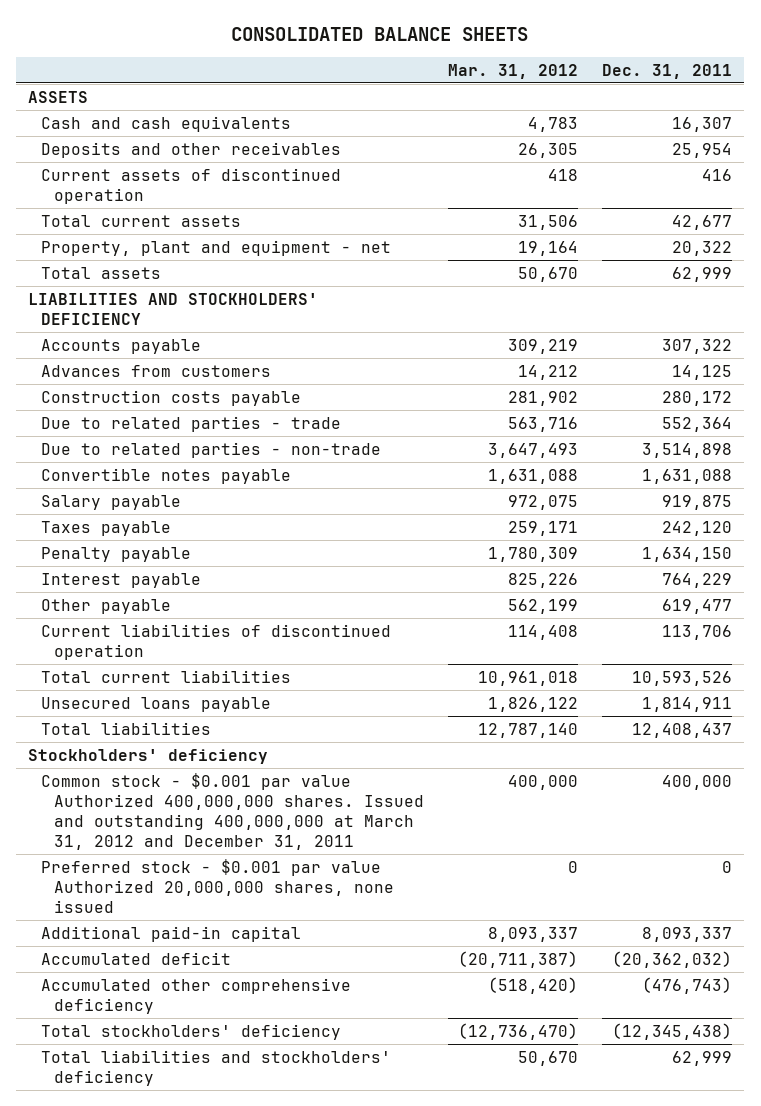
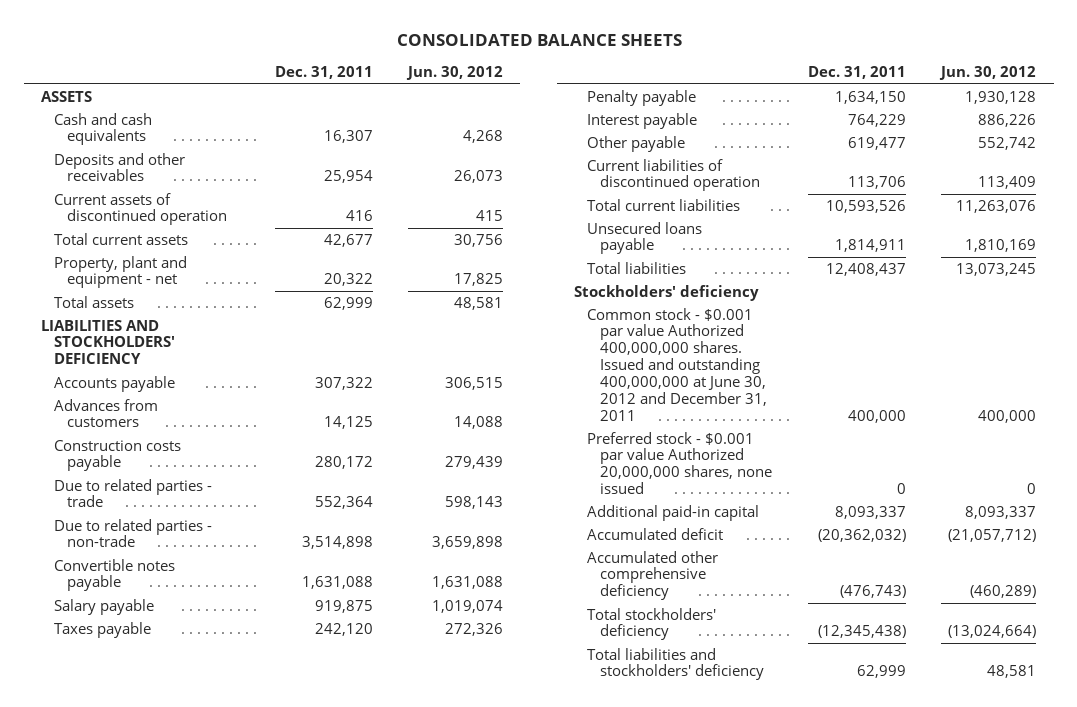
- | Mar. 31, 2012 | Dec. 31, 2011
+ | Dec. 31, 2011 | Jun. 30, 2012
- Common stock - $0.001 par value Authorized 400,000,000 shares. Issued and outstanding 400,000,000 at March 31, 2012 and December 31, 2011 | 400,000 | 400,000
+ Common stock - $0.001 par value Authorized 400,000,000 shares. Issued and outstanding 400,000,000 at June 30, 2012 and December 31, 2011 | 400,000 | 400,000

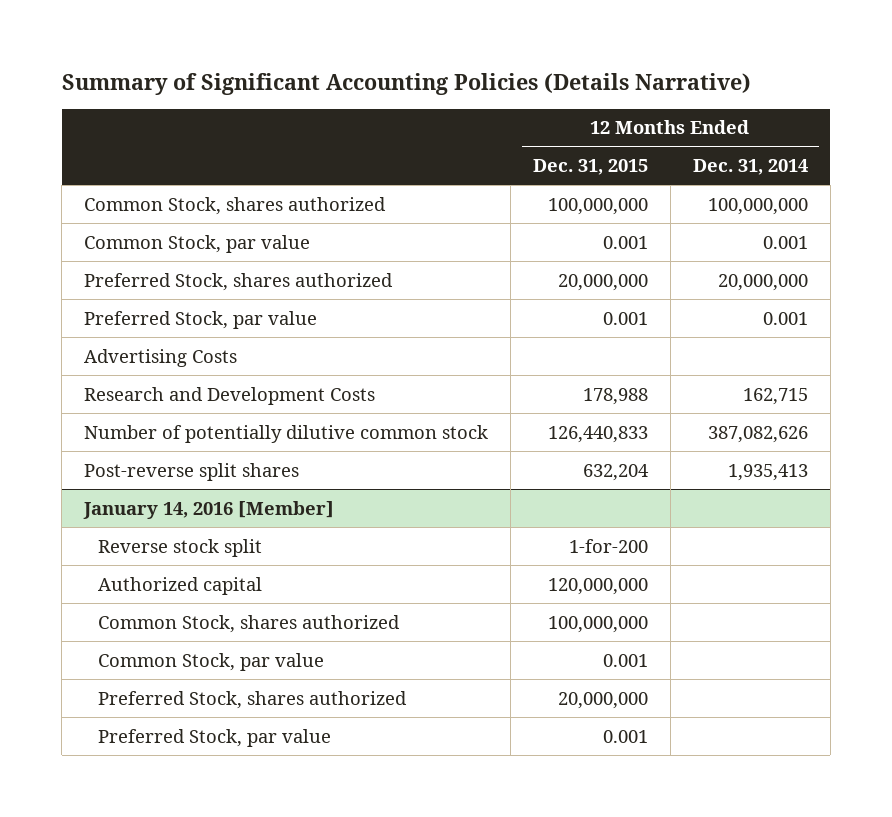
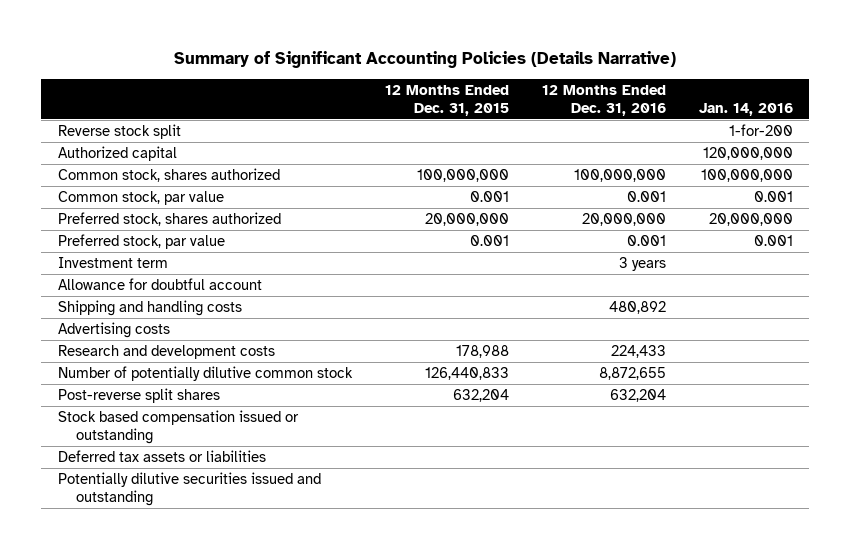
- | 12 Months Ended Dec. 31, 2015 | 12 Months Ended Dec. 31, 2014
+ | 12 Months Ended Dec. 31, 2015 | 12 Months Ended Dec. 31, 2016 | Jan. 14, 2016
- Common Stock, shares authorized | 100,000,000 | 100,000,000
- Common Stock, par value | 0.001 | 0.001
- Preferred Stock, shares authorized | 20,000,000 | 20,000,000
- Preferred Stock, par value | 0.001 | 0.001
- Advertising Costs
- Research and Development Costs | 178,988 | 162,715
+ Reverse stock split | | | 1-for-200
+ Authorized capital | | | 120,000,000
+ Common stock, shares authorized | 100,000,000 | 100,000,000 | 100,000,000
+ Common stock, par value | 0.001 | 0.001 | 0.001
+ Preferred stock, shares authorized | 20,000,000 | 20,000,000 | 20,000,000
+ Preferred stock, par value | 0.001 | 0.001 | 0.001
+ Investment term | | 3 years |
+ Allowance for doubtful account
+ Shipping and handling costs | | 480,892 |
+ Advertising costs
+ Research and development costs | 178,988 | 224,433 |
- January 14, 2016 [Member]
- Reverse stock split | 1-for-200 |
- Authorized capital | 120,000,000 |
- Common Stock, shares authorized | 100,000,000 |
- Common Stock, par value | 0.001 |
- Preferred Stock, shares authorized | 20,000,000 |
- Preferred Stock, par value | 0.001 |
+ Stock based compensation issued or outstanding
+ Deferred tax assets or liabilities
+ Potentially dilutive securities issued and outstanding

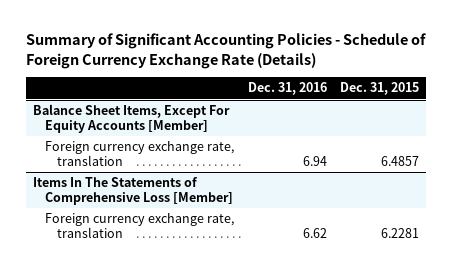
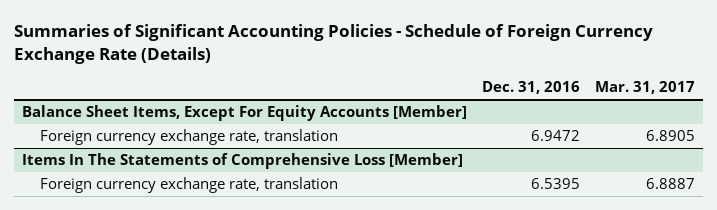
- Summary of Significant Accounting Policies - Schedule of Foreign Currency Exchange Rate (Details)
+ Summaries of Significant Accounting Policies - Schedule of Foreign Currency Exchange Rate (Details)
- | Dec. 31, 2016 | Dec. 31, 2015
+ | Dec. 31, 2016 | Mar. 31, 2017
@ Balance Sheet Items, Except For Equity Accounts [Member]
- Foreign currency exchange rate, translation | 6.94 | 6.4857
+ Foreign currency exchange rate, translation | 6.9472 | 6.8905
@ Items In The Statements of Comprehensive Loss [Member]
- Foreign currency exchange rate, translation | 6.62 | 6.2281
+ Foreign currency exchange rate, translation | 6.5395 | 6.8887

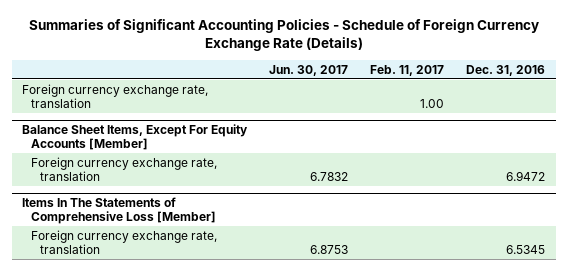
- | Dec. 31, 2016 | Mar. 31, 2017
+ | Jun. 30, 2017 | Feb. 11, 2017 | Dec. 31, 2016
+ Foreign currency exchange rate, translation | | 1.00 |
@ Items In The Statements of Comprehensive Loss [Member]
- Foreign currency exchange rate, translation | 6.5395 | 6.8887
+ Foreign currency exchange rate, translation | 6.8753 | | 6.5345

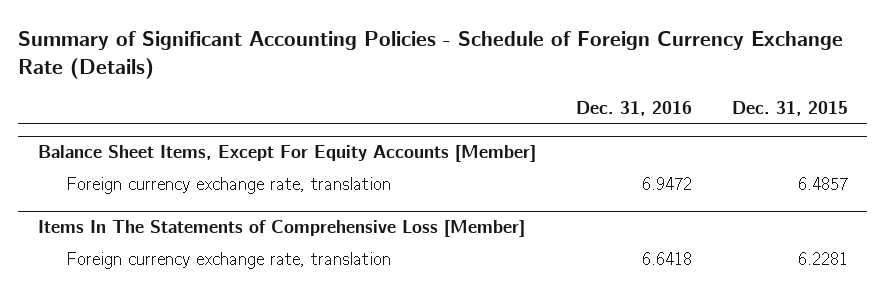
- Summaries of Significant Accounting Policies - Schedule of Foreign Currency Exchange Rate (Details)
+ Summary of Significant Accounting Policies - Schedule of Foreign Currency Exchange Rate (Details)
- | Jun. 30, 2017 | Feb. 11, 2017 | Dec. 31, 2016
+ | Dec. 31, 2016 | Dec. 31, 2015
- Foreign currency exchange rate, translation | | 1.00 |
@ Items In The Statements of Comprehensive Loss [Member]
- Foreign currency exchange rate, translation | 6.8753 | | 6.5345
+ Foreign currency exchange rate, translation | 6.6418 | 6.2281

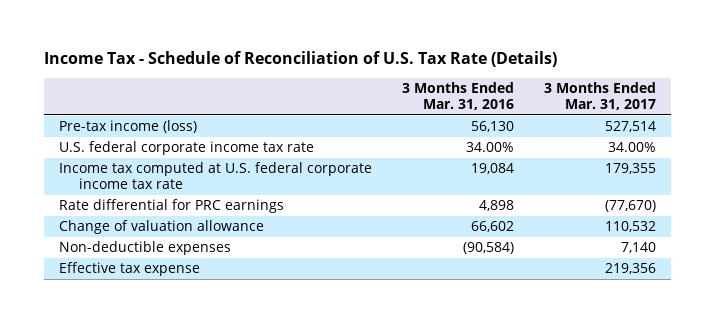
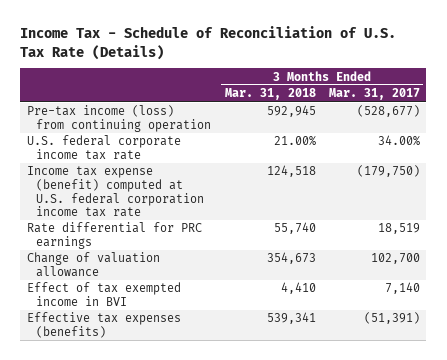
- | 3 Months Ended Mar. 31, 2016 | 3 Months Ended Mar. 31, 2017
+ | 3 Months Ended Mar. 31, 2018 | 3 Months Ended Mar. 31, 2017
- Pre-tax income (loss) | 56,130 | 527,514
+ Pre-tax income (loss) from continuing operation | 592,945 | (528,677)
- Income tax computed at U.S. federal corporate income tax rate | 19,084 | 179,355
- Rate differential for PRC earnings | 4,898 | (77,670)
- Change of valuation allowance | 66,602 | 110,532
- Non-deductible expenses | (90,584) | 7,140
- Effective tax expense | | 219,356
+ Income tax expense (benefit) computed at U.S. federal corporation income tax rate | 124,518 | (179,750)
+ Rate differential for PRC earnings | 55,740 | 18,519
+ Change of valuation allowance | 354,673 | 102,700
+ Effect of tax exempted income in BVI | 4,410 | 7,140
+ Effective tax expenses (benefits) | 539,341 | (51,391)

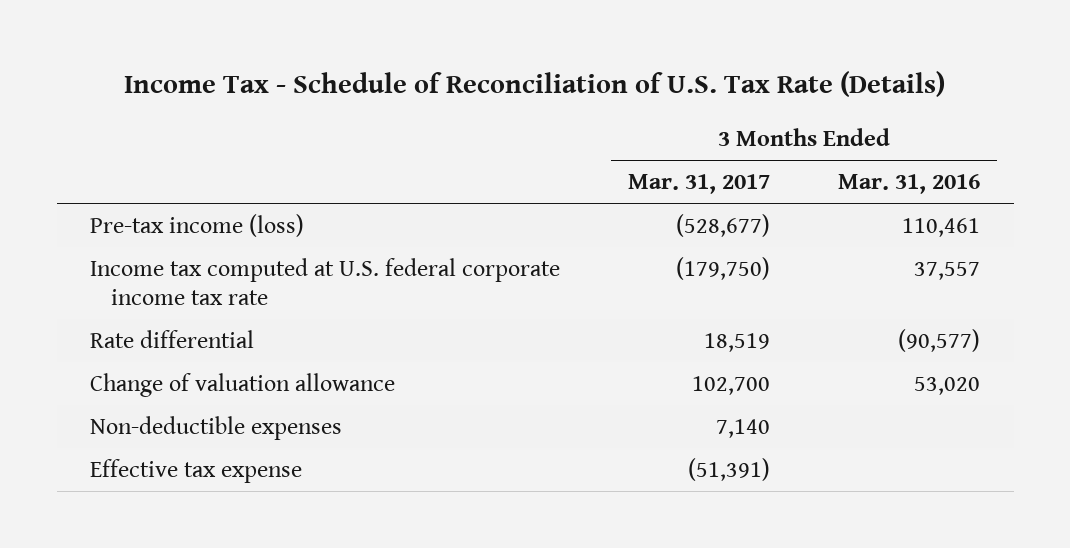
- | 3 Months Ended Mar. 31, 2018 | 3 Months Ended Mar. 31, 2017
+ | 3 Months Ended Mar. 31, 2017 | 3 Months Ended Mar. 31, 2016
- Pre-tax income (loss) from continuing operation | 592,945 | (528,677)
- U.S. federal corporate income tax rate | 21.00% | 34.00%
- Income tax expense (benefit) computed at U.S. federal corporation income tax rate | 124,518 | (179,750)
- Rate differential for PRC earnings | 55,740 | 18,519
+ Pre-tax income (loss) | (528,677) | 110,461
+ Income tax computed at U.S. federal corporate income tax rate | (179,750) | 37,557
+ Rate differential | 18,519 | (90,577)
- Effect of tax exempted income in BVI | 4,410 | 7,140
- Effective tax expenses (benefits) | 539,341 | (51,391)
+ Non-deductible expenses | 7,140 |
+ Effective tax expense | (51,391) |

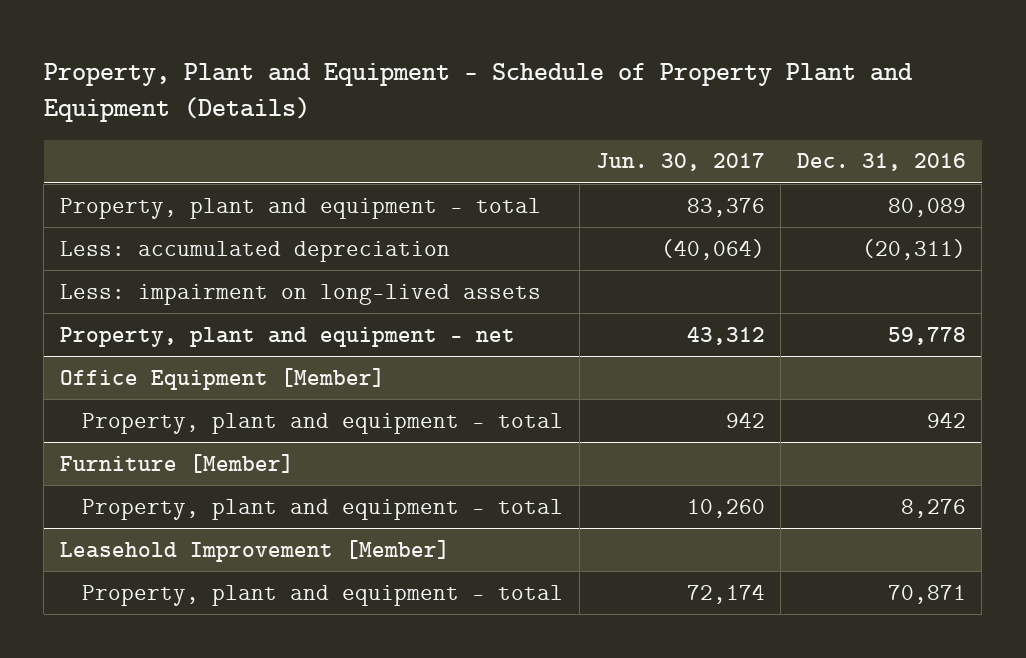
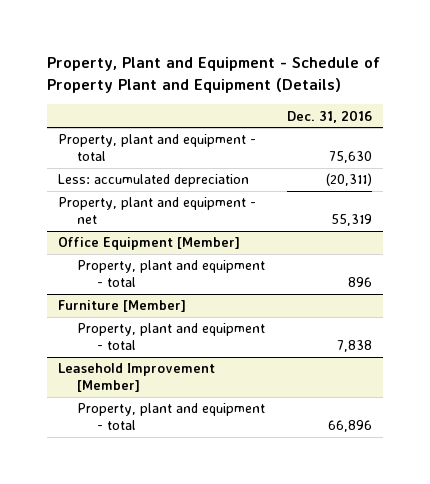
- | Jun. 30, 2017 | Dec. 31, 2016
+ | Dec. 31, 2016
- Property, plant and equipment - total | 83,376 | 80,089
+ Property, plant and equipment - total | 75,630
- Less: impairment on long-lived assets
- Property, plant and equipment - net | 43,312 | 59,778
+ Property, plant and equipment - net | 55,319
@ Office Equipment [Member]
- Property, plant and equipment - total | 942 | 942
+ Property, plant and equipment - total | 896
@ Furniture [Member]
- Property, plant and equipment - total | 10,260 | 8,276
+ Property, plant and equipment - total | 7,838
@ Leasehold Improvement [Member]
- Property, plant and equipment - total | 72,174 | 70,871
+ Property, plant and equipment - total | 66,896

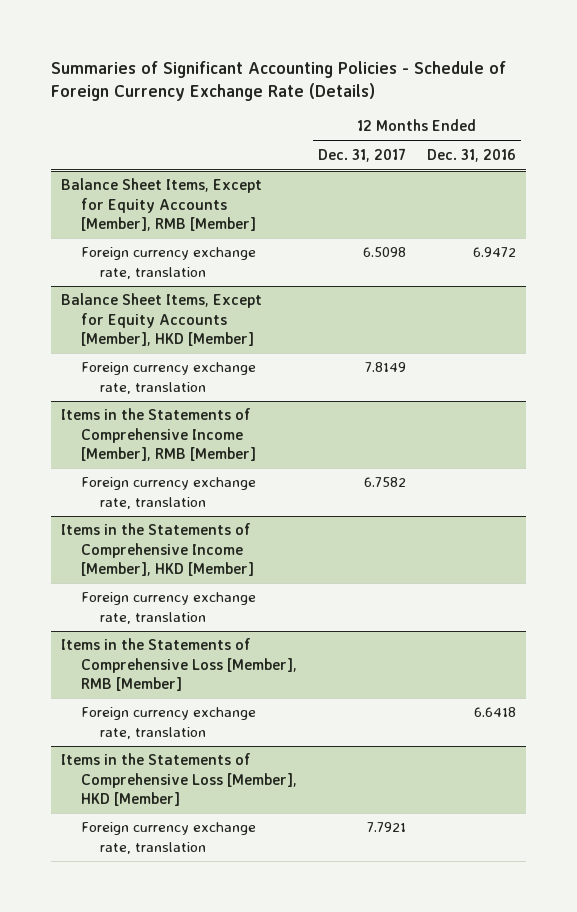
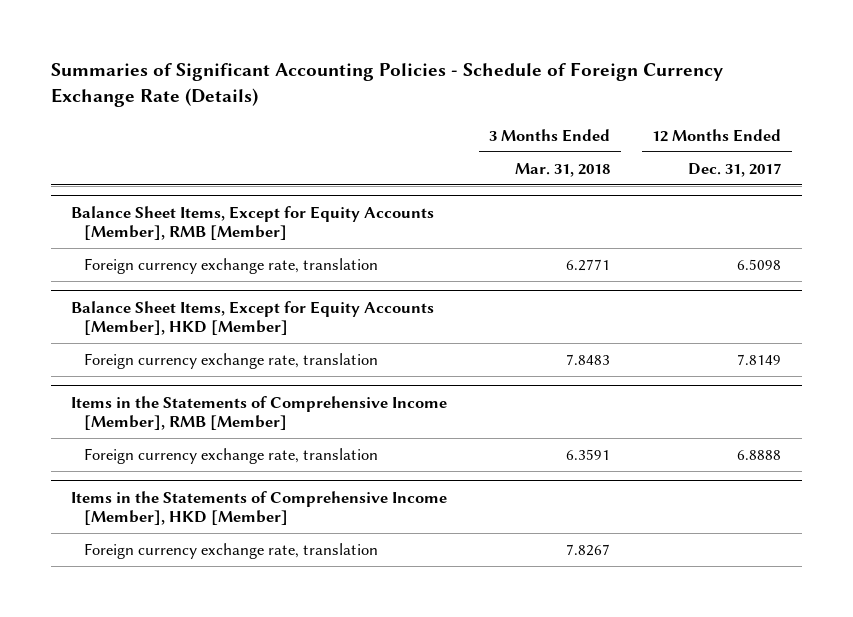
- | 12 Months Ended Dec. 31, 2017 | 12 Months Ended Dec. 31, 2016
+ | 3 Months Ended Mar. 31, 2018 | 12 Months Ended Dec. 31, 2017
@ Items in the Statements of Comprehensive Income [Member], RMB [Member]
- Foreign currency exchange rate, translation | 6.7582 |
+ Foreign currency exchange rate, translation | 6.3591 | 6.8888
- Items in the Statements of Comprehensive Loss [Member], RMB [Member]
- Foreign currency exchange rate, translation | | 6.6418
- Items in the Statements of Comprehensive Loss [Member], HKD [Member]
- Foreign currency exchange rate, translation | 7.7921 |

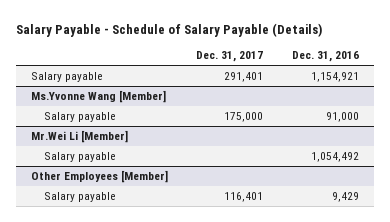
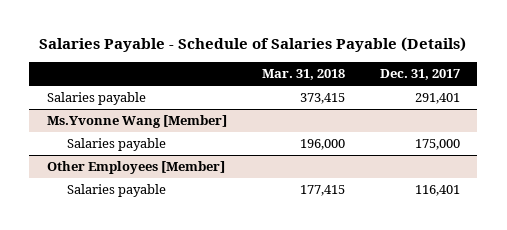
- Salary Payable - Schedule of Salary Payable (Details)
+ Salaries Payable - Schedule of Salaries Payable (Details)
- | Dec. 31, 2017 | Dec. 31, 2016
+ | Mar. 31, 2018 | Dec. 31, 2017
- Salary payable | 291,401 | 1,154,921
+ Salaries payable | 373,415 | 291,401
@ Ms.Yvonne Wang [Member]
- Salary payable | 175,000 | 91,000
- Mr.Wei Li [Member]
- Salary payable | | 1,054,492
@ Ms.Yvonne Wang [Member]
+ Salaries payable | 196,000 | 175,000
@ Other Employees [Member]
- Salary payable | 116,401 | 9,429
+ Salaries payable | 177,415 | 116,401

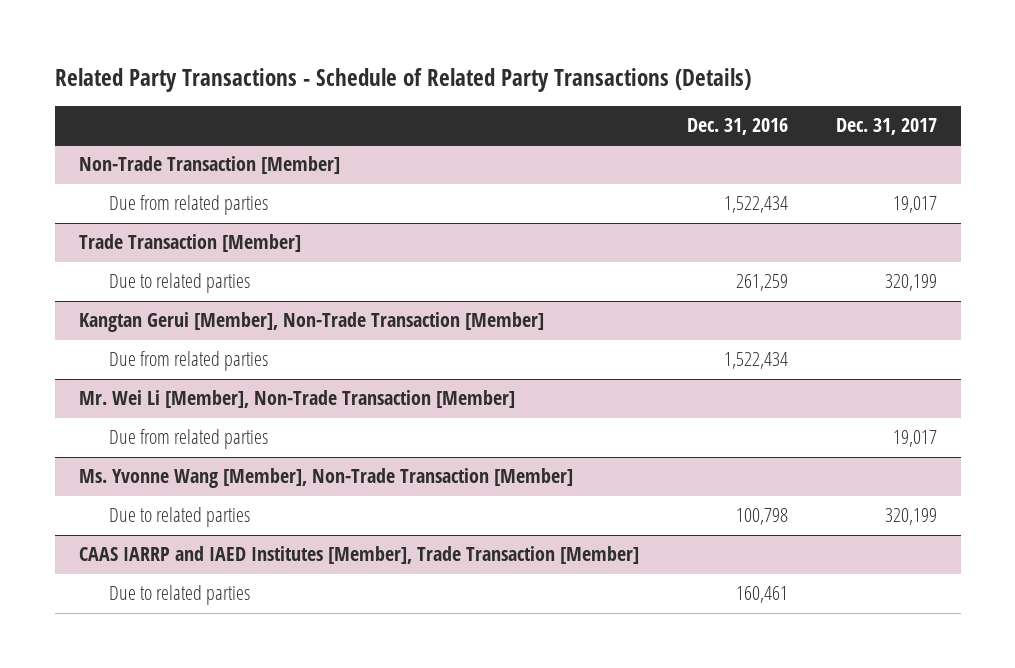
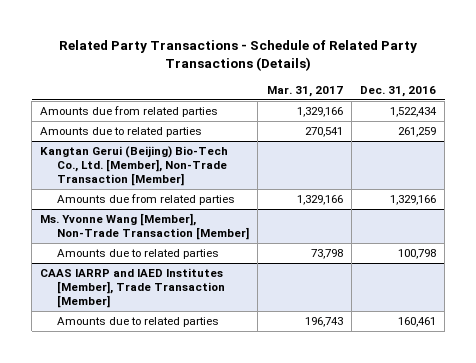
- | Dec. 31, 2016 | Dec. 31, 2017
+ | Mar. 31, 2017 | Dec. 31, 2016
- Non-Trade Transaction [Member]
- Due from related parties | 1,522,434 | 19,017
- Trade Transaction [Member]
- Due to related parties | 261,259 | 320,199
- Kangtan Gerui [Member], Non-Trade Transaction [Member]
- Due from related parties | 1,522,434 |
- Mr. Wei Li [Member], Non-Trade Transaction [Member]
- Due from related parties | | 19,017
+ Amounts due from related parties | 1,329,166 | 1,522,434
+ Amounts due to related parties | 270,541 | 261,259
+ Kangtan Gerui (Beijing) Bio-Tech Co., Ltd. [Member], Non-Trade Transaction [Member]
+ Amounts due from related parties | 1,329,166 | 1,329,166
@ Ms. Yvonne Wang [Member], Non-Trade Transaction [Member]
- Due to related parties | 100,798 | 320,199
+ Amounts due to related parties | 73,798 | 100,798
@ CAAS IARRP and IAED Institutes [Member], Trade Transaction [Member]
- Due to related parties | 160,461 |
+ Amounts due to related parties | 196,743 | 160,461

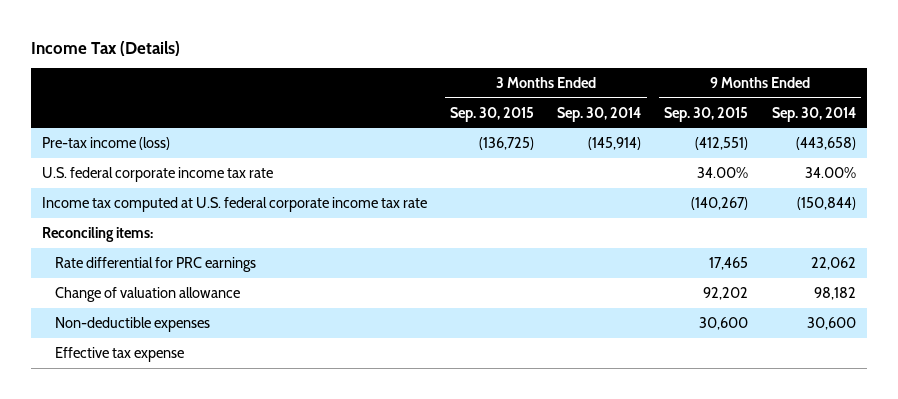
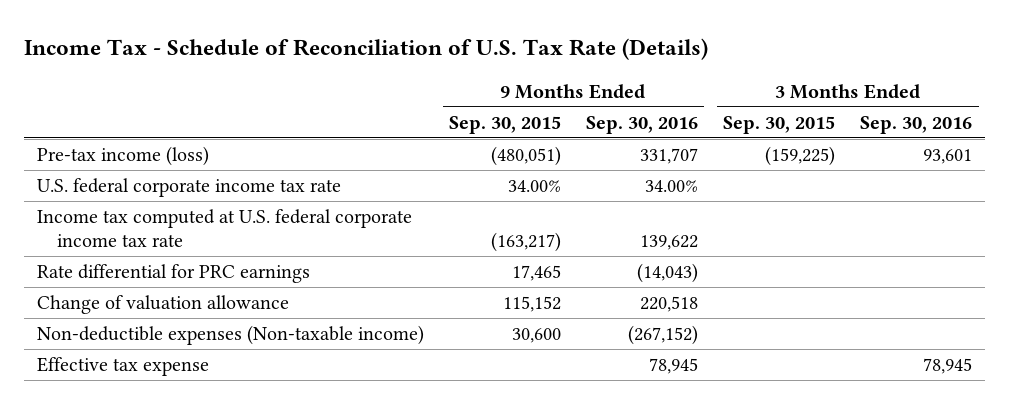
- Income Tax (Details)
+ Income Tax - Schedule of Reconciliation of U.S. Tax Rate (Details)
- | 3 Months Ended Sep. 30, 2015 | 3 Months Ended Sep. 30, 2014 | 9 Months Ended Sep. 30, 2015 | 9 Months Ended Sep. 30, 2014
+ | 9 Months Ended Sep. 30, 2015 | 9 Months Ended Sep. 30, 2016 | 3 Months Ended Sep. 30, 2015 | 3 Months Ended Sep. 30, 2016
- Pre-tax income (loss) | (136,725) | (145,914) | (412,551) | (443,658)
+ Pre-tax income (loss) | (480,051) | 331,707 | (159,225) | 93,601
- Income tax computed at U.S. federal corporate income tax rate | | | (140,267) | (150,844)
- Reconciling items:
+ Income tax computed at U.S. federal corporate income tax rate | (163,217) | 139,622 | |
- Change of valuation allowance | | | 92,202 | 98,182
- Non-deductible expenses | | | 30,600 | 30,600
+ Change of valuation allowance | 115,152 | 220,518 | |
+ Non-deductible expenses (Non-taxable income) | 30,600 | (267,152) | |

